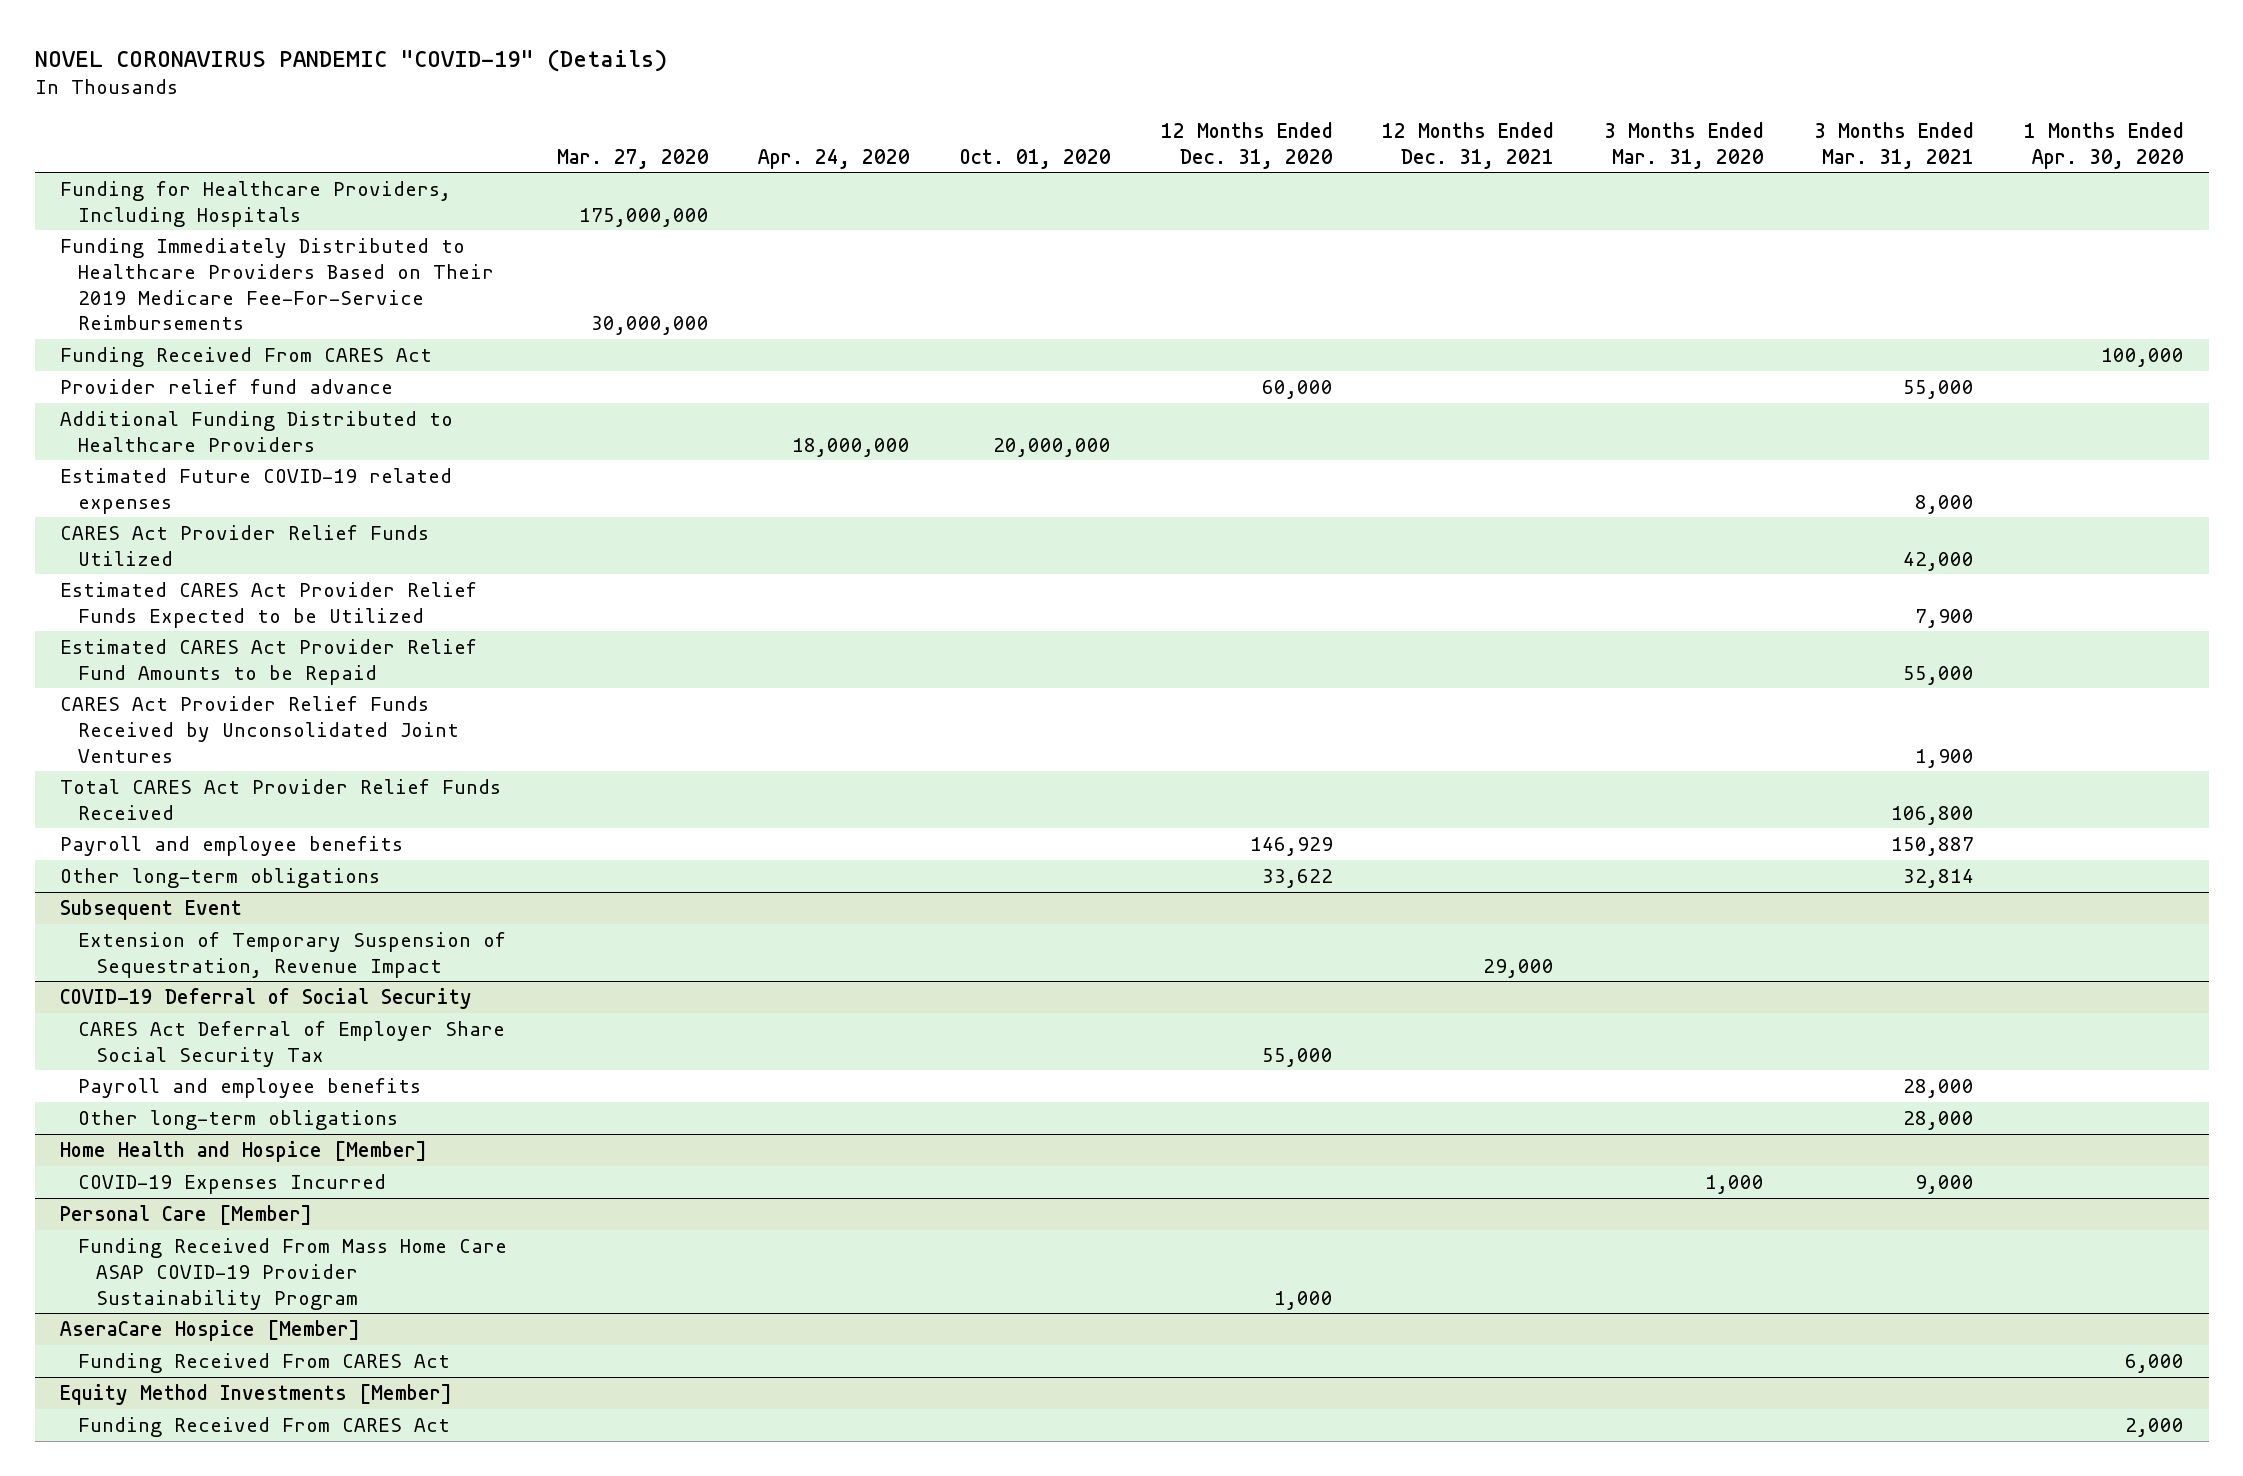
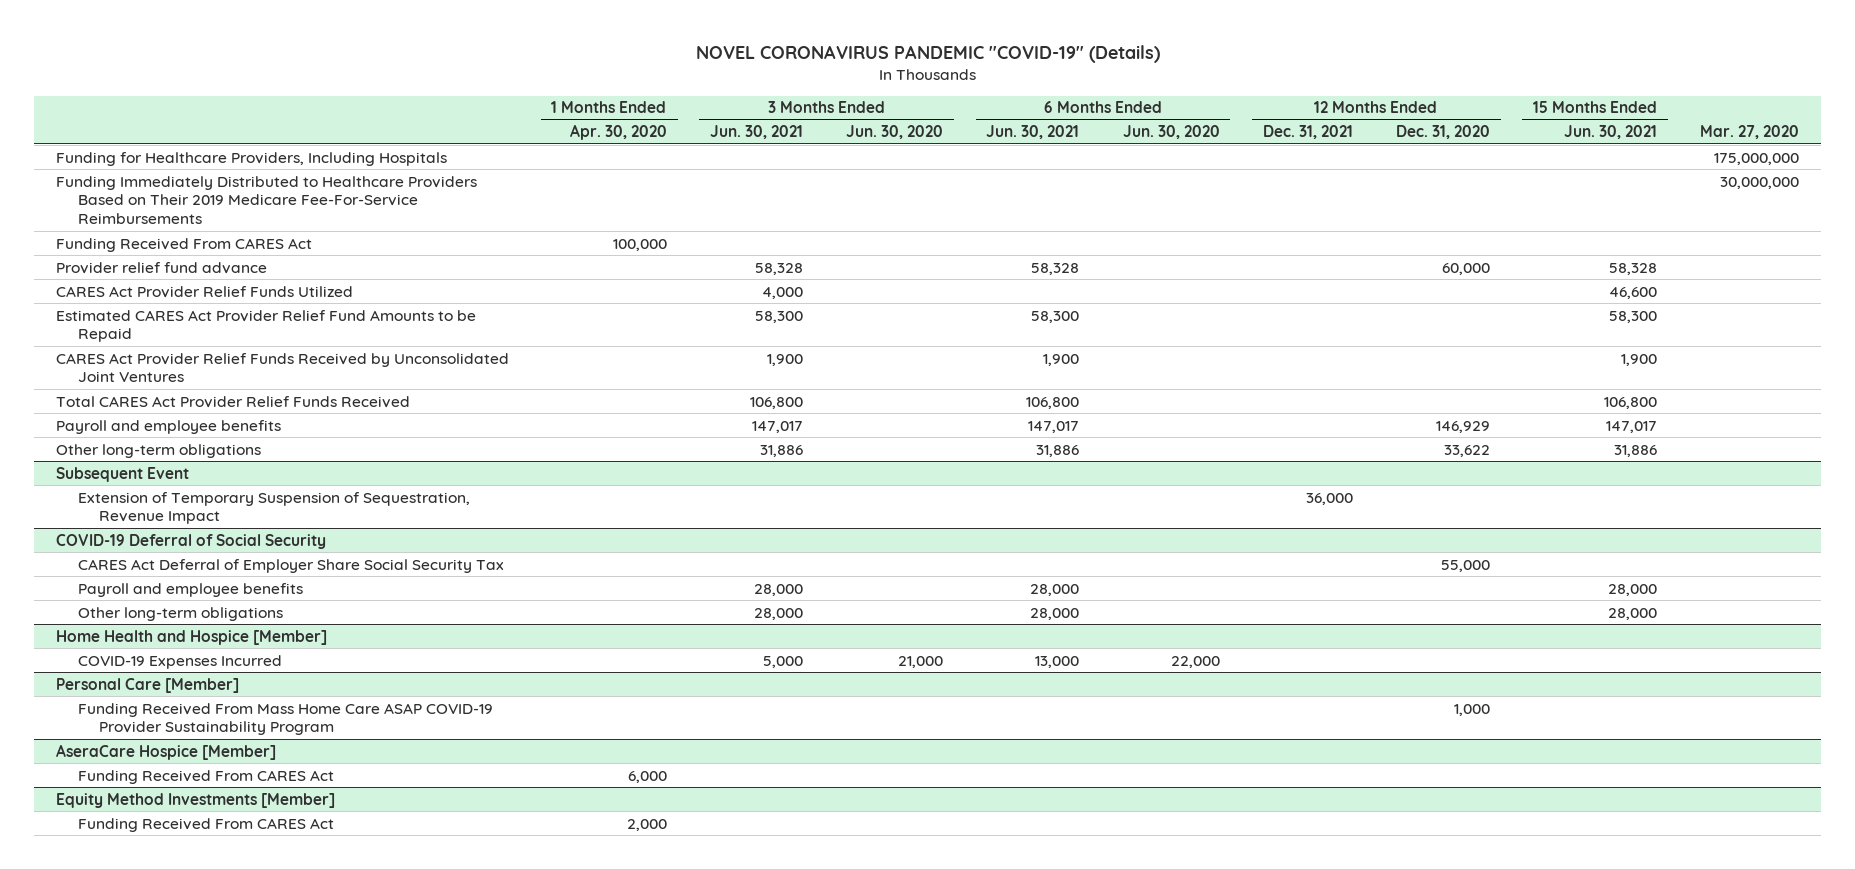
- | Mar. 27, 2020 | Apr. 24, 2020 | Oct. 01, 2020 | 12 Months Ended Dec. 31, 2020 | 12 Months Ended Dec. 31, 2021 | 3 Months Ended Mar. 31, 2020 | 3 Months Ended Mar. 31, 2021 | 1 Months Ended Apr. 30, 2020
+ | 1 Months Ended Apr. 30, 2020 | 3 Months Ended Jun. 30, 2021 | 3 Months Ended Jun. 30, 2020 | 6 Months Ended Jun. 30, 2021 | 6 Months Ended Jun. 30, 2020 | 12 Months Ended Dec. 31, 2021 | 12 Months Ended Dec. 31, 2020 | 15 Months Ended Jun. 30, 2021 | Mar. 27, 2020
- Additional Funding Distributed to Healthcare Providers | | 18,000,000 | 20,000,000 | | | | |
- Estimated Future COVID-19 related expenses | | | | | | | 8,000 |
- Estimated CARES Act Provider Relief Funds Expected to be Utilized | | | | | | | 7,900 |
@ Subsequent Event
- Extension of Temporary Suspension of Sequestration, Revenue Impact | | | | | 29,000 | | |
+ Extension of Temporary Suspension of Sequestration, Revenue Impact | | | | | | 36,000 | | |

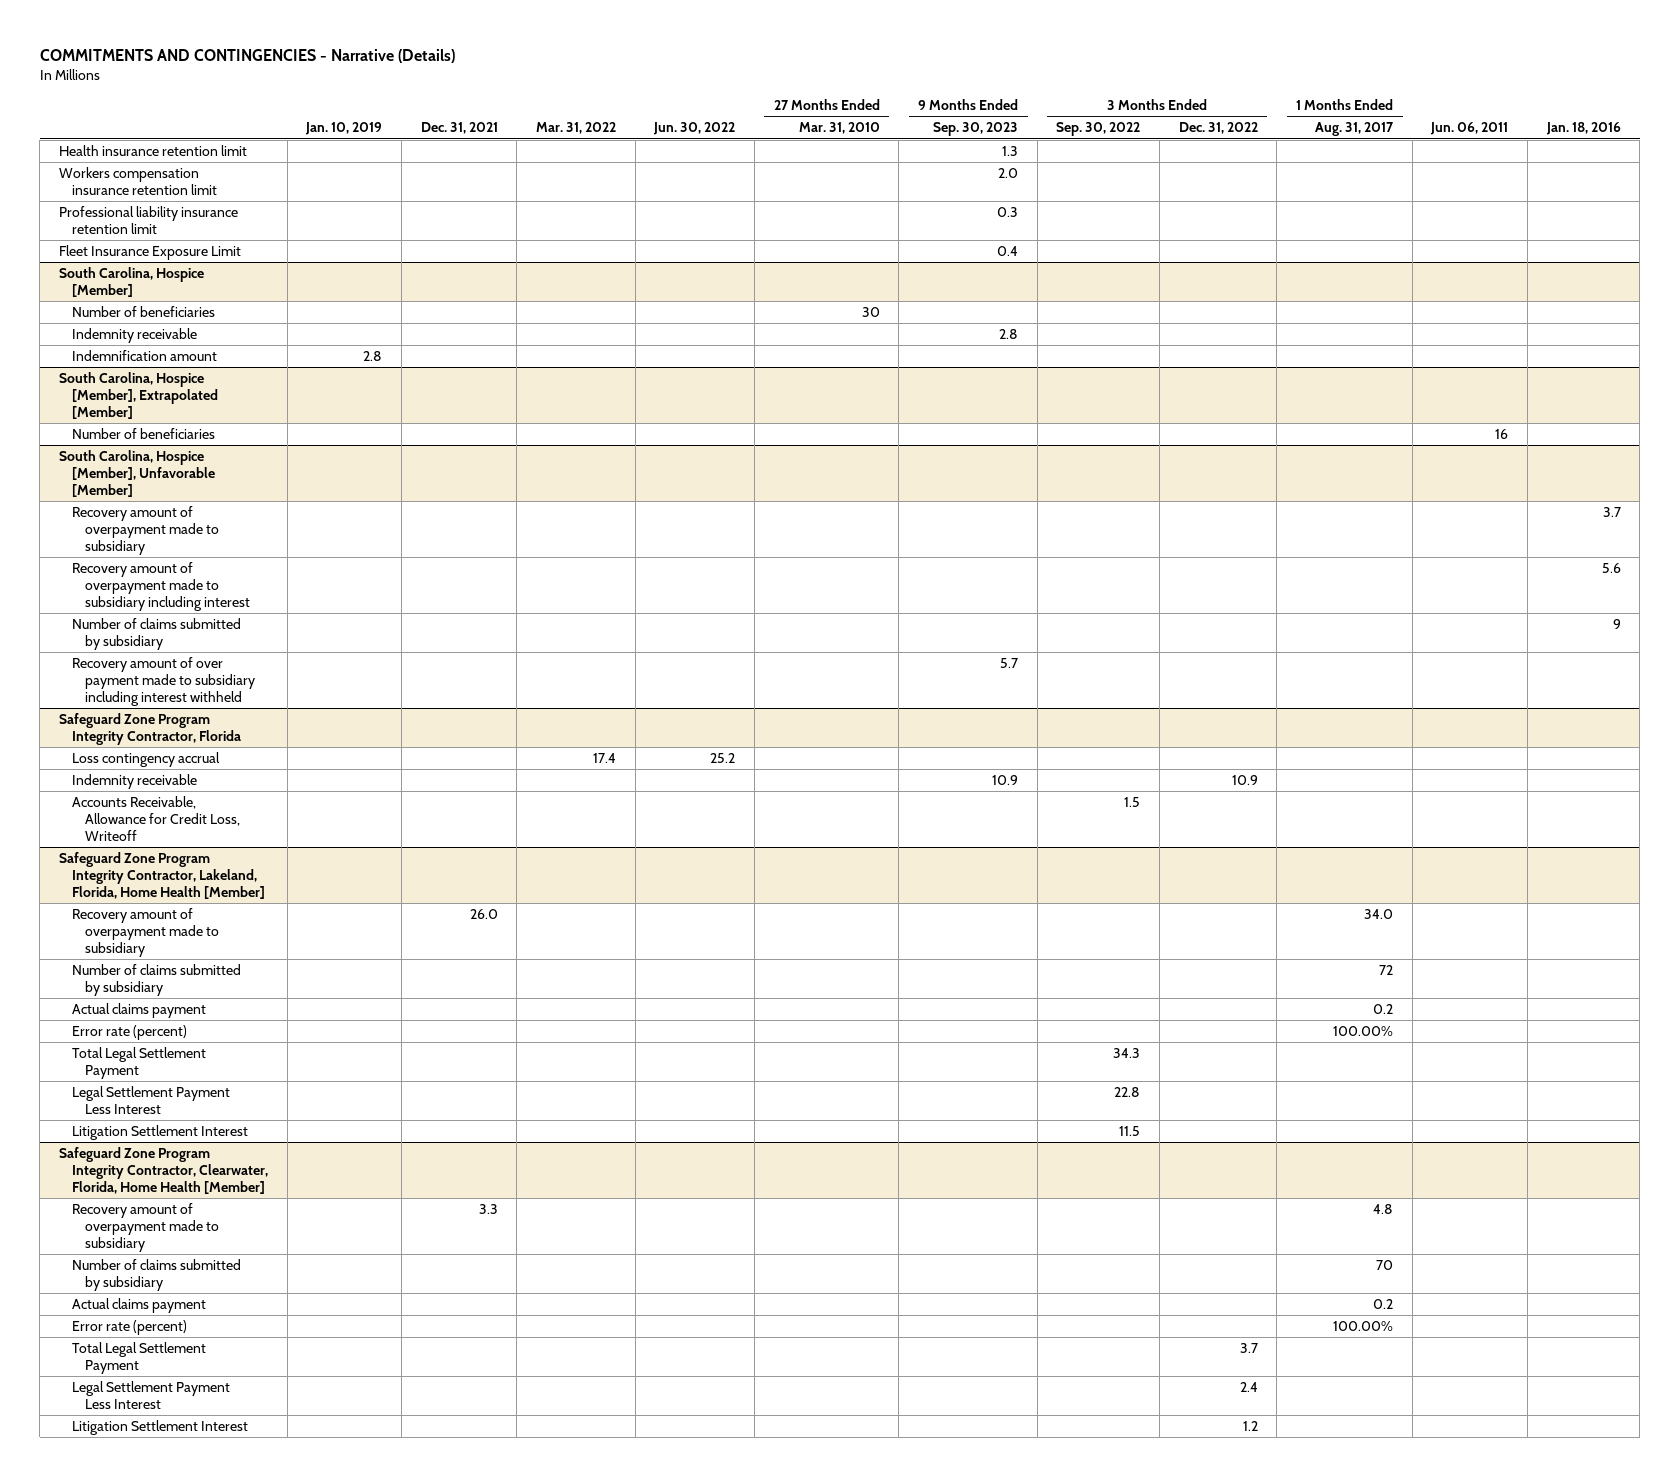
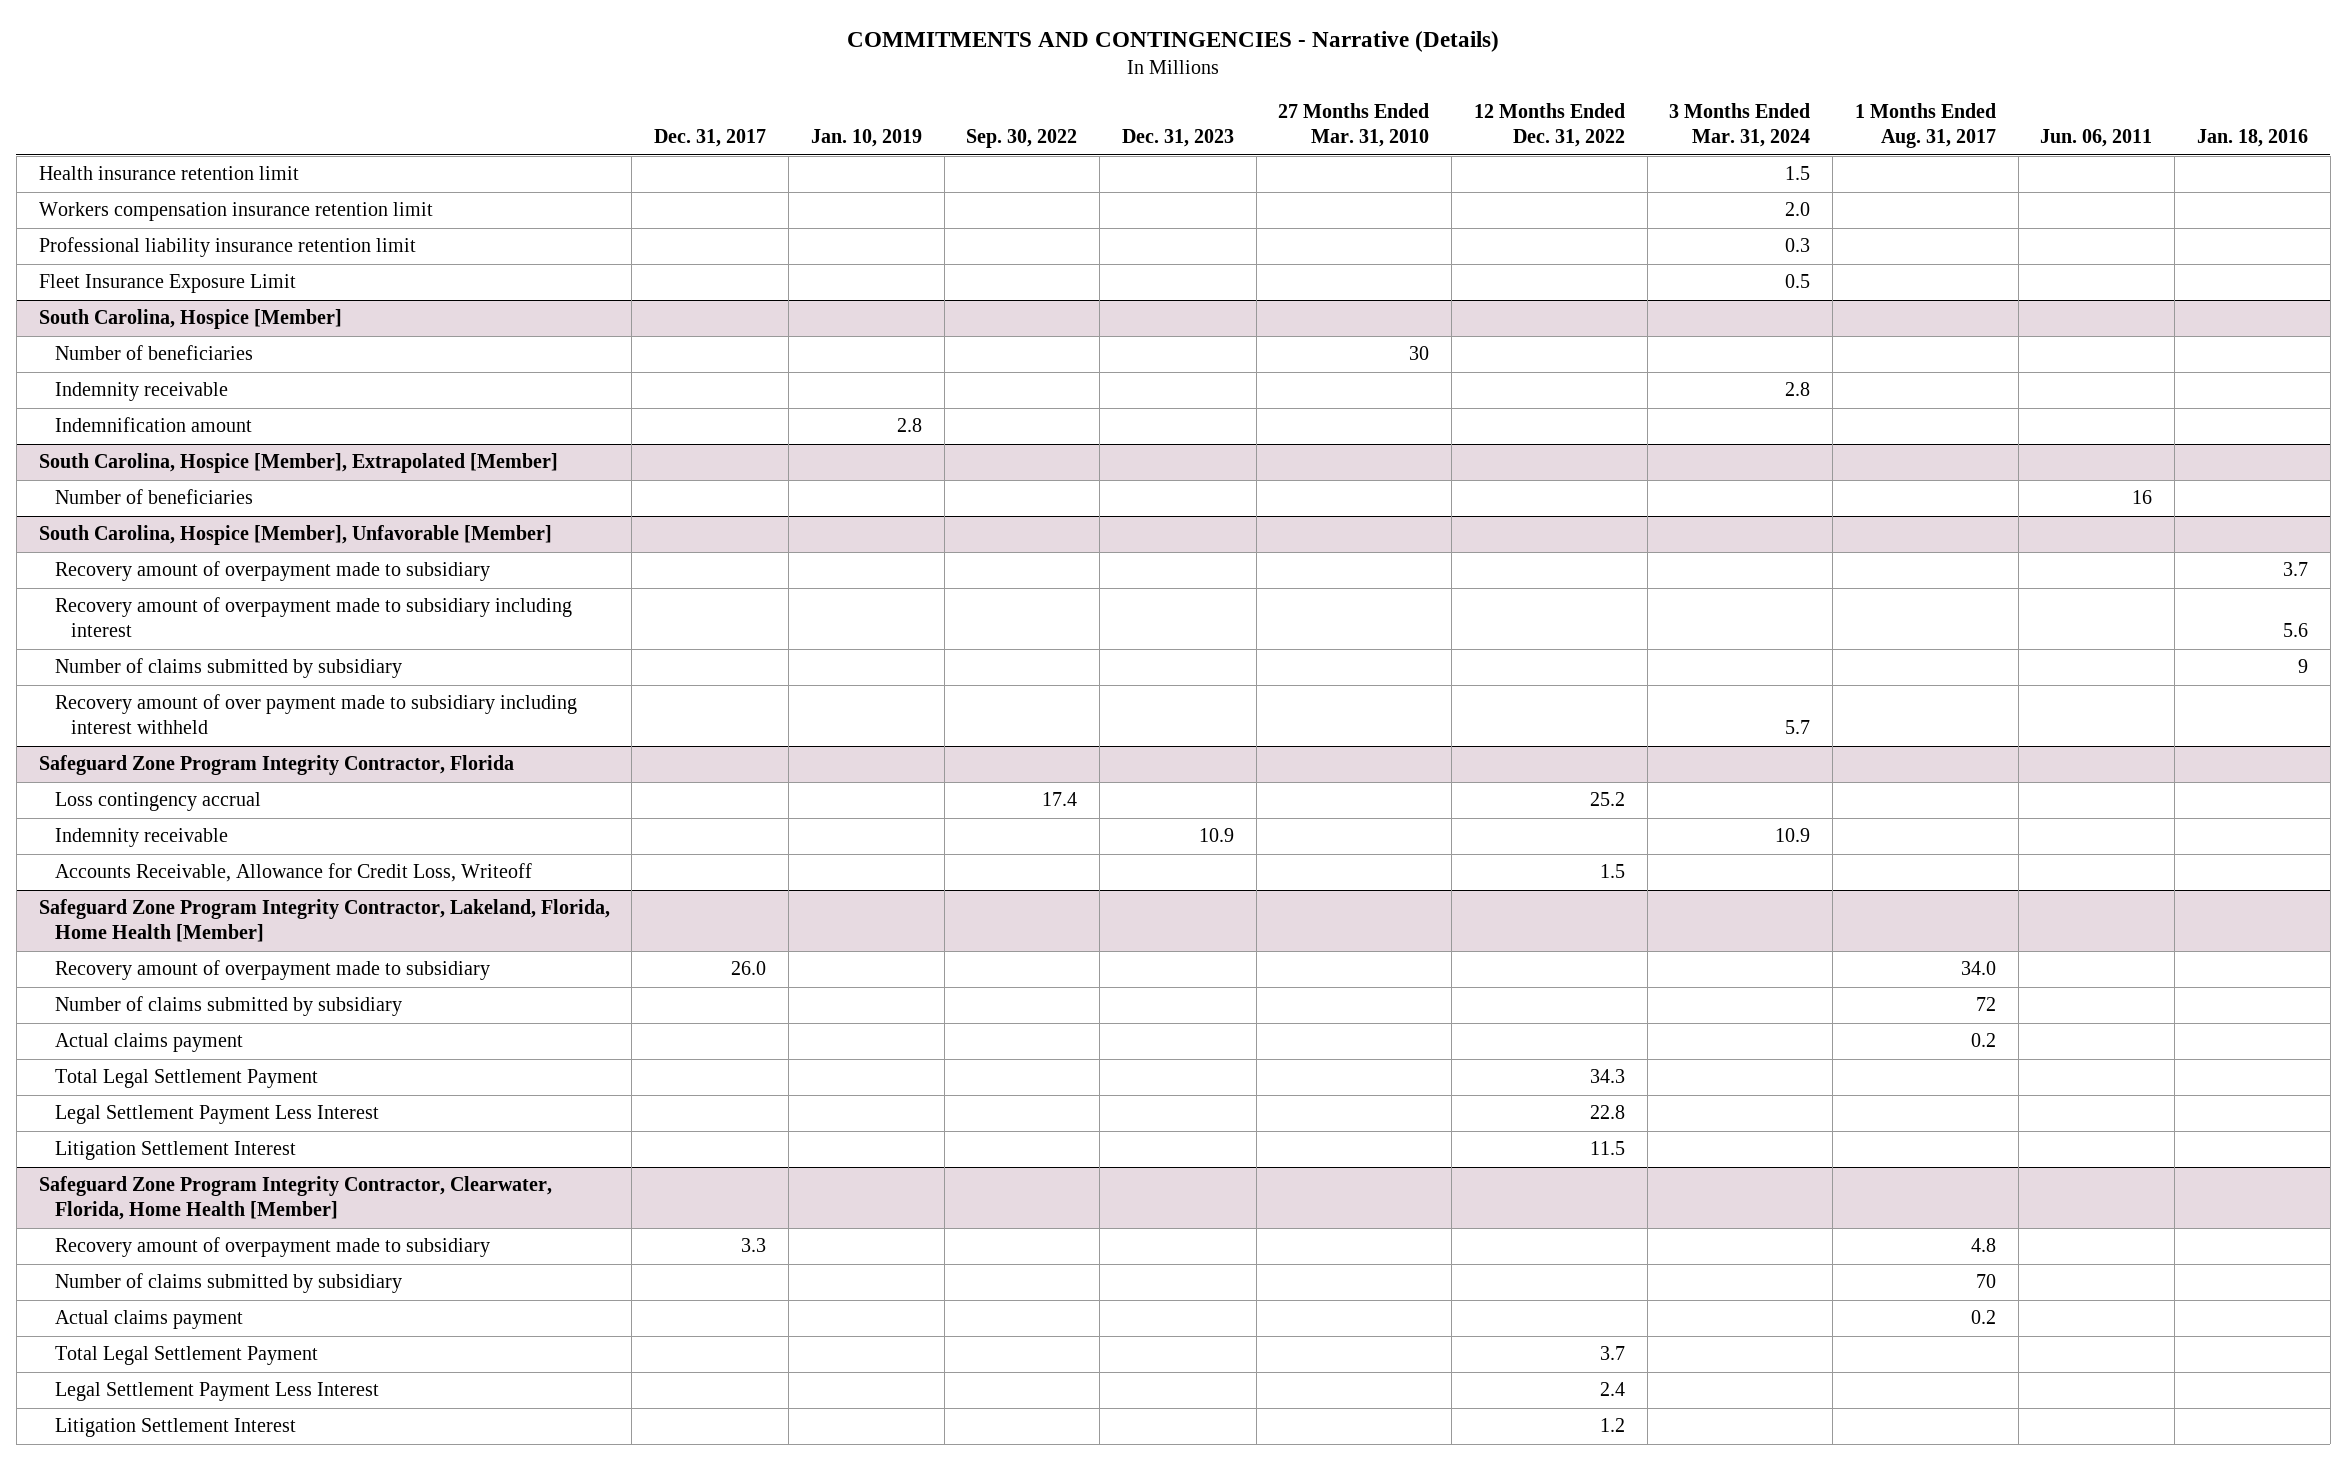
- | Jan. 10, 2019 | Dec. 31, 2021 | Mar. 31, 2022 | Jun. 30, 2022 | 27 Months Ended Mar. 31, 2010 | 9 Months Ended Sep. 30, 2023 | 3 Months Ended Sep. 30, 2022 | 3 Months Ended Dec. 31, 2022 | 1 Months Ended Aug. 31, 2017 | Jun. 06, 2011 | Jan. 18, 2016
+ | Dec. 31, 2017 | Jan. 10, 2019 | Sep. 30, 2022 | Dec. 31, 2023 | 27 Months Ended Mar. 31, 2010 | 12 Months Ended Dec. 31, 2022 | 3 Months Ended Mar. 31, 2024 | 1 Months Ended Aug. 31, 2017 | Jun. 06, 2011 | Jan. 18, 2016
@ Safeguard Zone Program Integrity Contractor, Lakeland, Florida, Home Health [Member]
- Error rate (percent) | | | | | | | | | 100.00% | |
@ Safeguard Zone Program Integrity Contractor, Clearwater, Florida, Home Health [Member]
- Error rate (percent) | | | | | | | | | 100.00% | |

